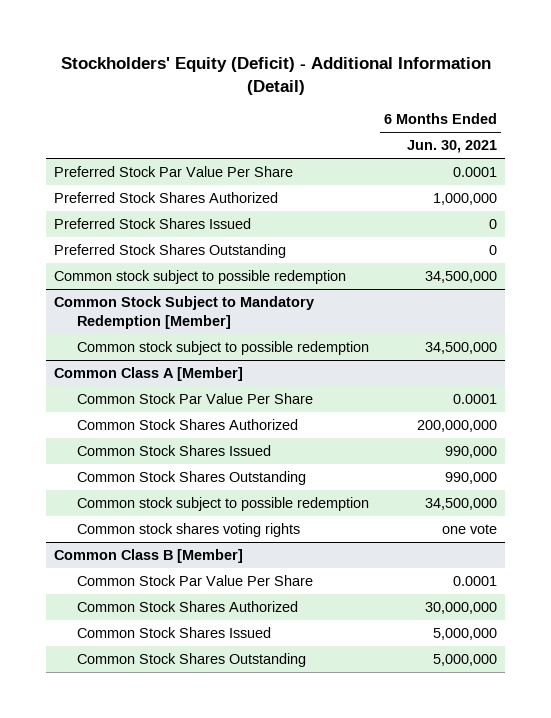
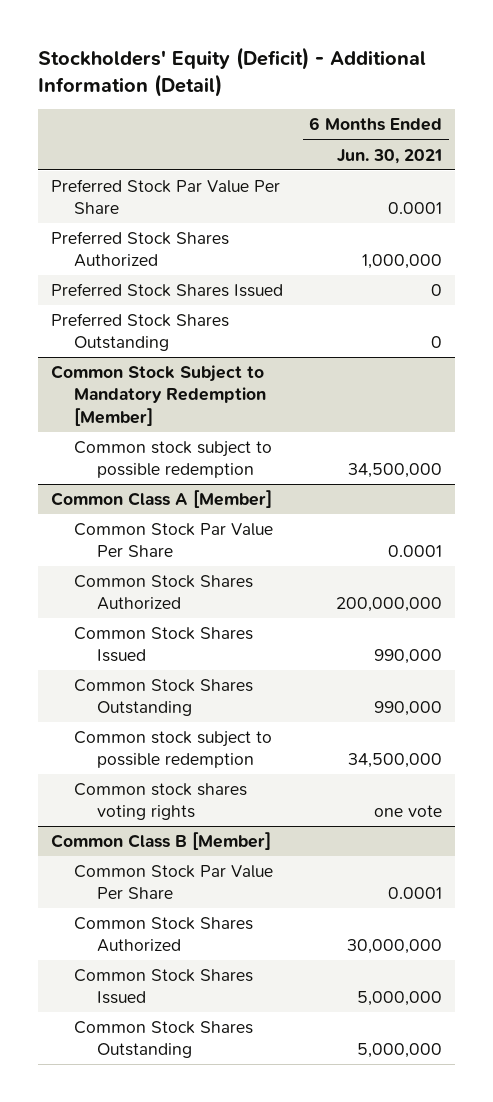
- Common stock subject to possible redemption | 34,500,000

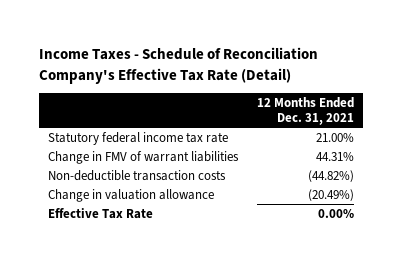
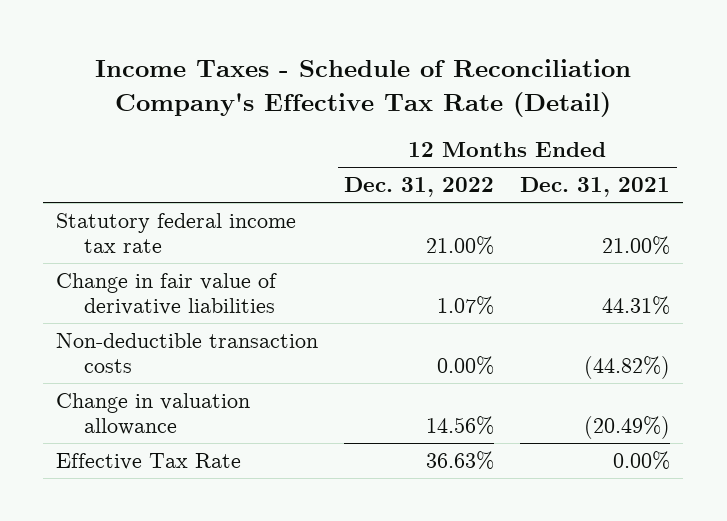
- | 12 Months Ended Dec. 31, 2021
+ | 12 Months Ended Dec. 31, 2022 | 12 Months Ended Dec. 31, 2021
- Change in FMV of warrant liabilities | 44.31%
+ Change in fair value of derivative liabilities | 1.07% | 44.31%

